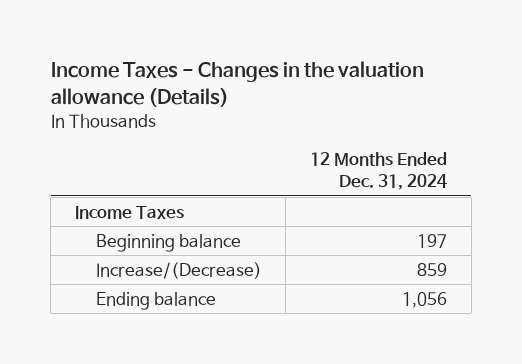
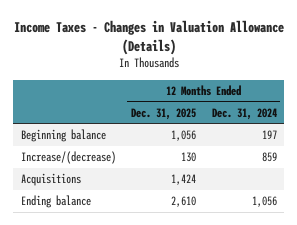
- Income Taxes - Changes in the valuation allowance (Details)
+ Income Taxes - Changes in Valuation Allowance (Details)
- | 12 Months Ended Dec. 31, 2024
+ | 12 Months Ended Dec. 31, 2025 | 12 Months Ended Dec. 31, 2024
- Income Taxes
- Increase/(Decrease) | 859
+ Increase/(decrease) | 130 | 859
+ Acquisitions | 1,424 |

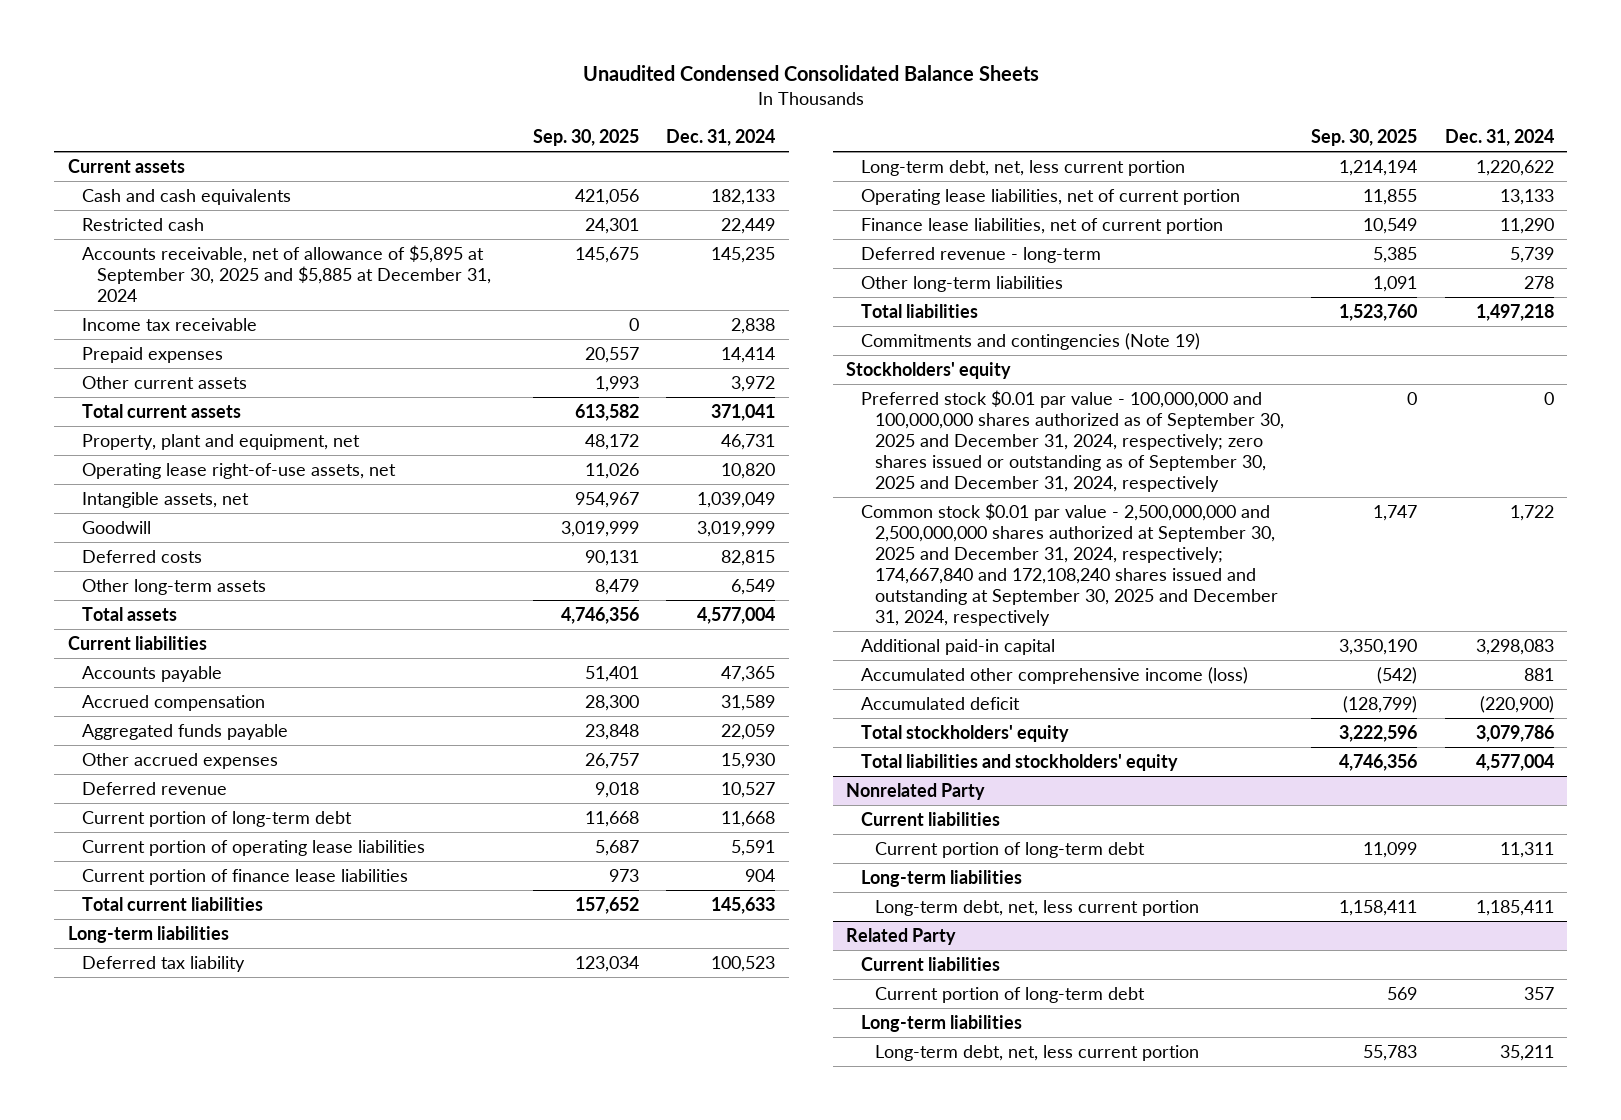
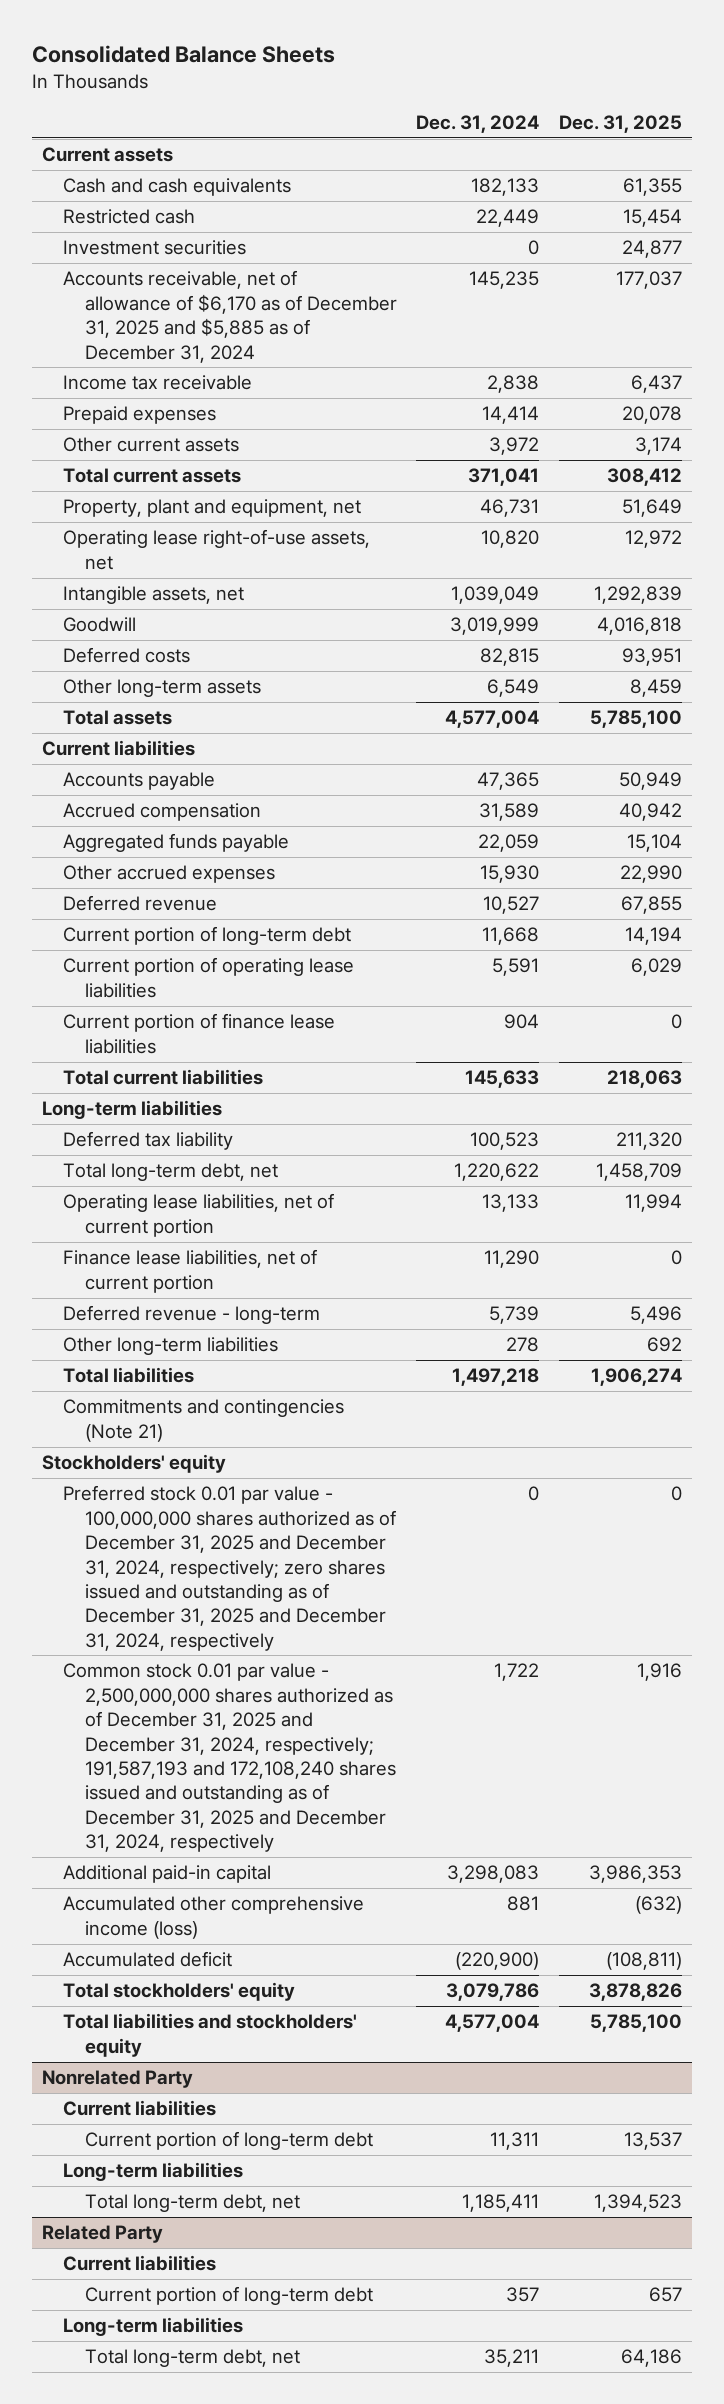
- Unaudited Condensed Consolidated Balance Sheets
+ Consolidated Balance Sheets
- | Sep. 30, 2025 | Dec. 31, 2024
+ | Dec. 31, 2024 | Dec. 31, 2025
- Accounts receivable, net of allowance of $5,895 at September 30, 2025 and $5,885 at December 31, 2024 | 145,675 | 145,235
+ Investment securities | 0 | 24,877
+ Accounts receivable, net of allowance of $6,170 as of December 31, 2025 and $5,885 as of December 31, 2024 | 145,235 | 177,037
- Long-term debt, net, less current portion | 1,214,194 | 1,220,622
+ Total long-term debt, net | 1,220,622 | 1,458,709
- Commitments and contingencies (Note 19)
+ Commitments and contingencies (Note 21)
- Preferred stock $0.01 par value - 100,000,000 and 100,000,000 shares authorized as of September 30, 2025 and December 31, 2024, respectively; zero shares issued or outstanding as of September 30, 2025 and December 31, 2024, respectively | 0 | 0
- Common stock $0.01 par value - 2,500,000,000 and 2,500,000,000 shares authorized at September 30, 2025 and December 31, 2024, respectively; 174,667,840 and 172,108,240 shares issued and outstanding at September 30, 2025 and December 31, 2024, respectively | 1,747 | 1,722
+ Preferred stock 0.01 par value - 100,000,000 shares authorized as of December 31, 2025 and December 31, 2024, respectively; zero shares issued and outstanding as of December 31, 2025 and December 31, 2024, respectively | 0 | 0
+ Common stock 0.01 par value - 2,500,000,000 shares authorized as of December 31, 2025 and December 31, 2024, respectively; 191,587,193 and 172,108,240 shares issued and outstanding as of December 31, 2025 and December 31, 2024, respectively | 1,722 | 1,916
@ Nonrelated Party
- Long-term debt, net, less current portion | 1,158,411 | 1,185,411
+ Total long-term debt, net | 1,185,411 | 1,394,523
@ Related Party
- Long-term debt, net, less current portion | 55,783 | 35,211
+ Total long-term debt, net | 35,211 | 64,186

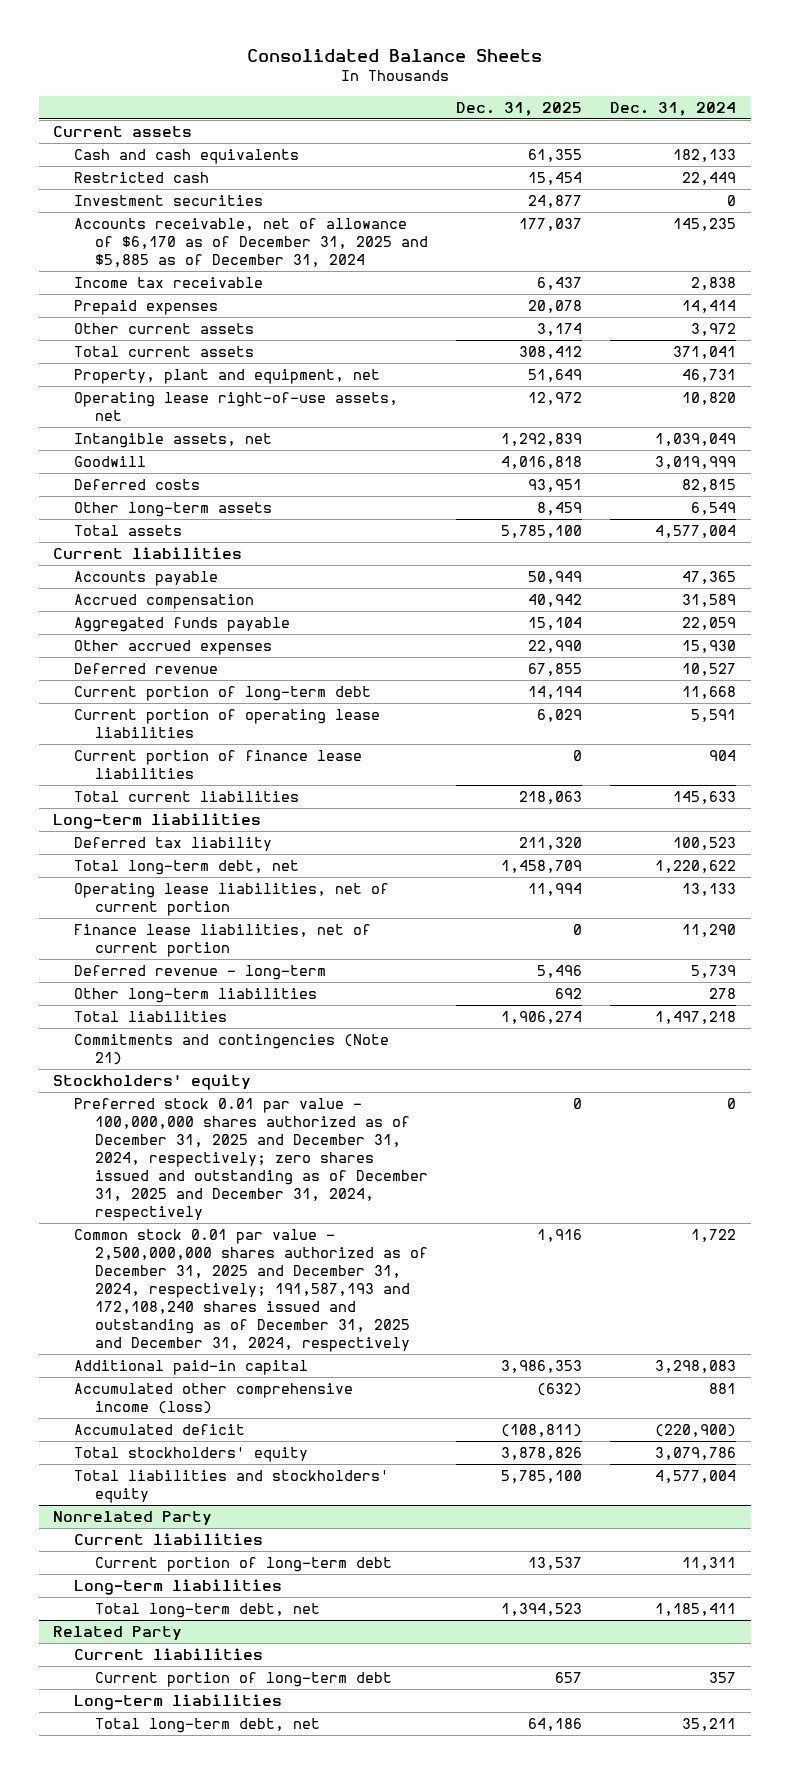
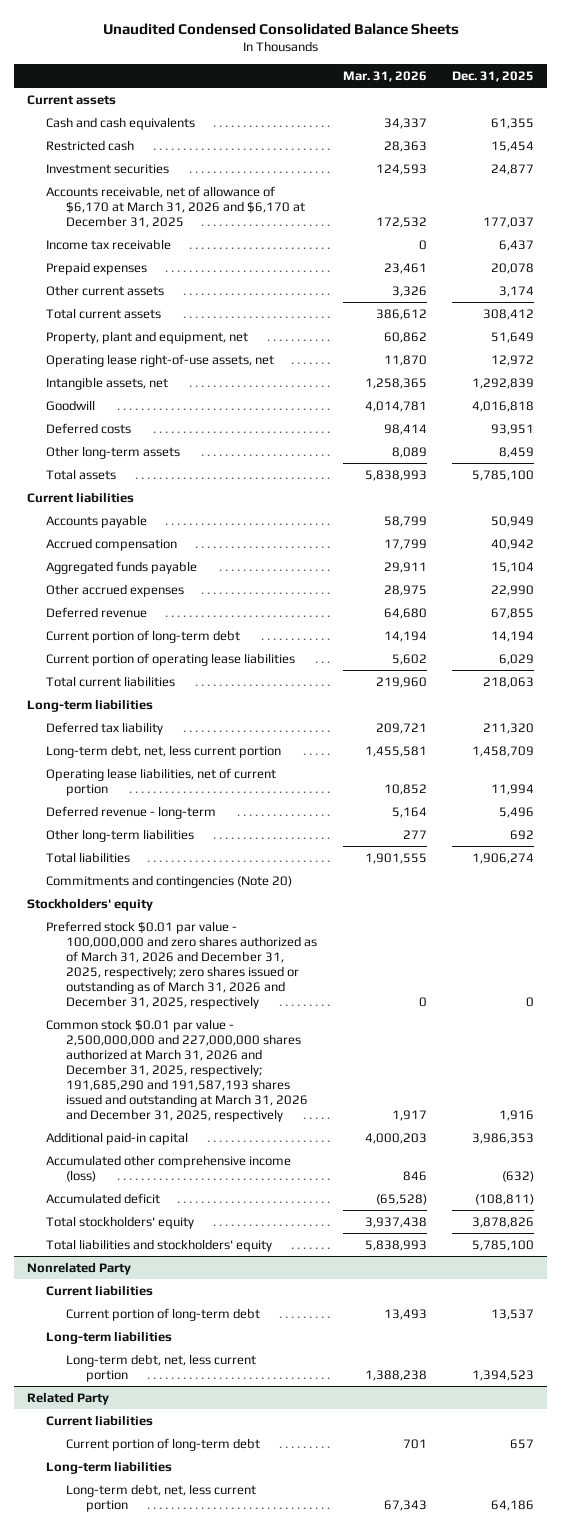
- Consolidated Balance Sheets
+ Unaudited Condensed Consolidated Balance Sheets
- | Dec. 31, 2025 | Dec. 31, 2024
+ | Mar. 31, 2026 | Dec. 31, 2025
- Accounts receivable, net of allowance of $6,170 as of December 31, 2025 and $5,885 as of December 31, 2024 | 177,037 | 145,235
+ Accounts receivable, net of allowance of $6,170 at March 31, 2026 and $6,170 at December 31, 2025 | 172,532 | 177,037
- Current portion of finance lease liabilities | 0 | 904
- Total long-term debt, net | 1,458,709 | 1,220,622
+ Long-term debt, net, less current portion | 1,455,581 | 1,458,709
- Finance lease liabilities, net of current portion | 0 | 11,290
- Commitments and contingencies (Note 21)
+ Commitments and contingencies (Note 20)
- Preferred stock 0.01 par value - 100,000,000 shares authorized as of December 31, 2025 and December 31, 2024, respectively; zero shares issued and outstanding as of December 31, 2025 and December 31, 2024, respectively | 0 | 0
- Common stock 0.01 par value - 2,500,000,000 shares authorized as of December 31, 2025 and December 31, 2024, respectively; 191,587,193 and 172,108,240 shares issued and outstanding as of December 31, 2025 and December 31, 2024, respectively | 1,916 | 1,722
+ Preferred stock $0.01 par value - 100,000,000 and zero shares authorized as of March 31, 2026 and December 31, 2025, respectively; zero shares issued or outstanding as of March 31, 2026 and December 31, 2025, respectively | 0 | 0
+ Common stock $0.01 par value - 2,500,000,000 and 227,000,000 shares authorized at March 31, 2026 and December 31, 2025, respectively; 191,685,290 and 191,587,193 shares issued and outstanding at March 31, 2026 and December 31, 2025, respectively | 1,917 | 1,916
@ Nonrelated Party
- Total long-term debt, net | 1,394,523 | 1,185,411
+ Long-term debt, net, less current portion | 1,388,238 | 1,394,523
@ Related Party
- Total long-term debt, net | 64,186 | 35,211
+ Long-term debt, net, less current portion | 67,343 | 64,186

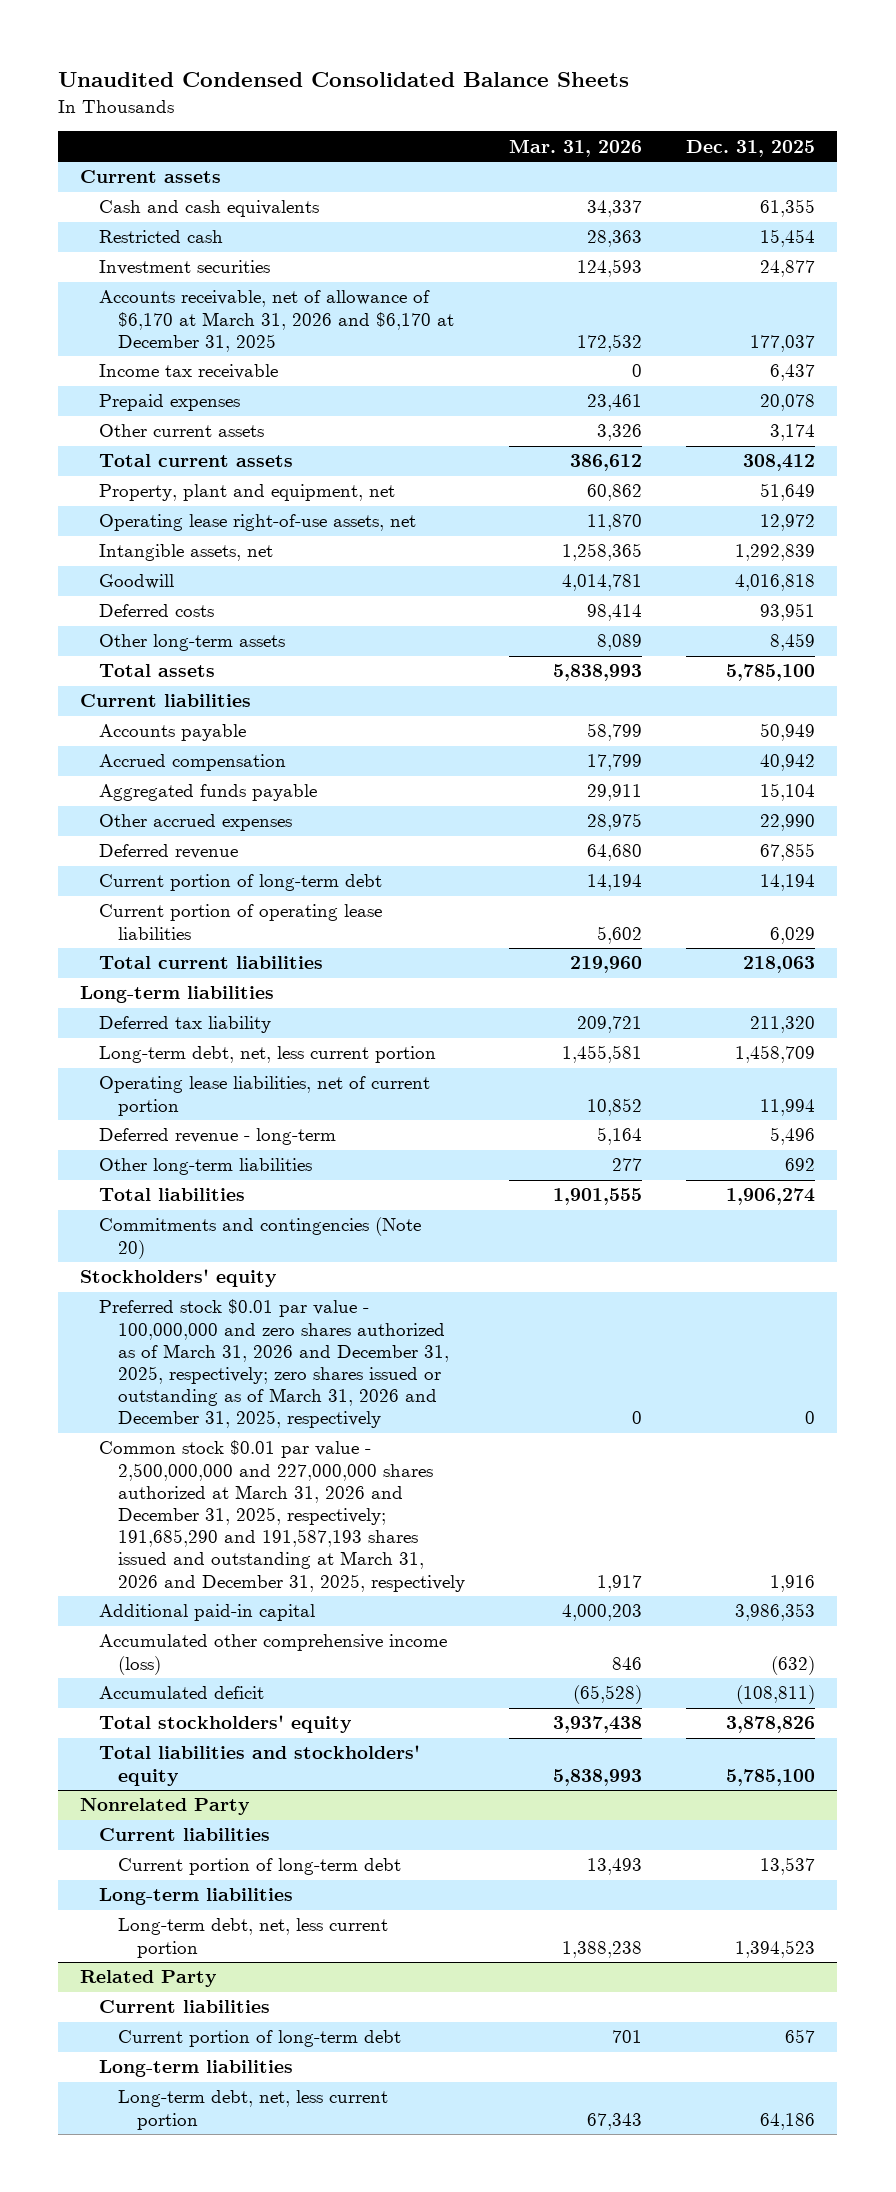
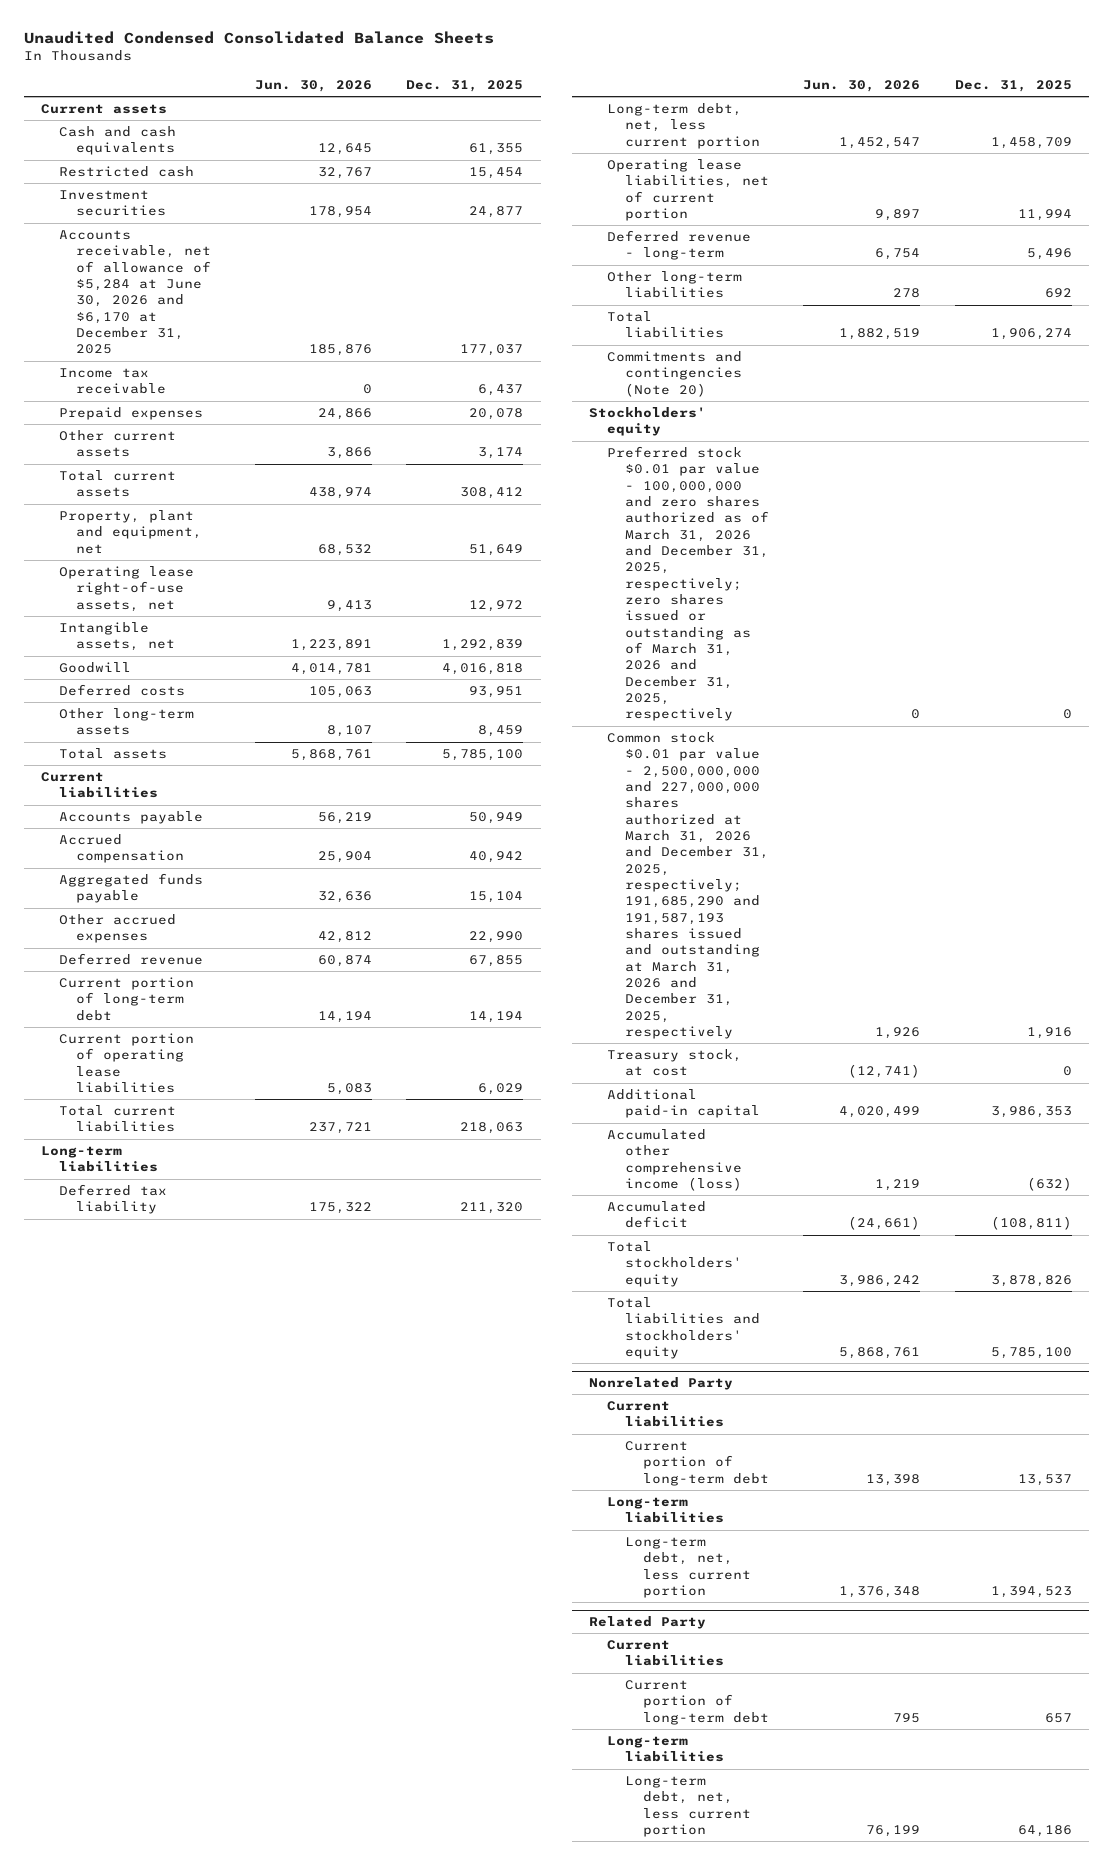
- | Mar. 31, 2026 | Dec. 31, 2025
+ | Jun. 30, 2026 | Dec. 31, 2025
- Accounts receivable, net of allowance of $6,170 at March 31, 2026 and $6,170 at December 31, 2025 | 172,532 | 177,037
+ Accounts receivable, net of allowance of $5,284 at June 30, 2026 and $6,170 at December 31, 2025 | 185,876 | 177,037
+ Treasury stock, at cost | (12,741) | 0

